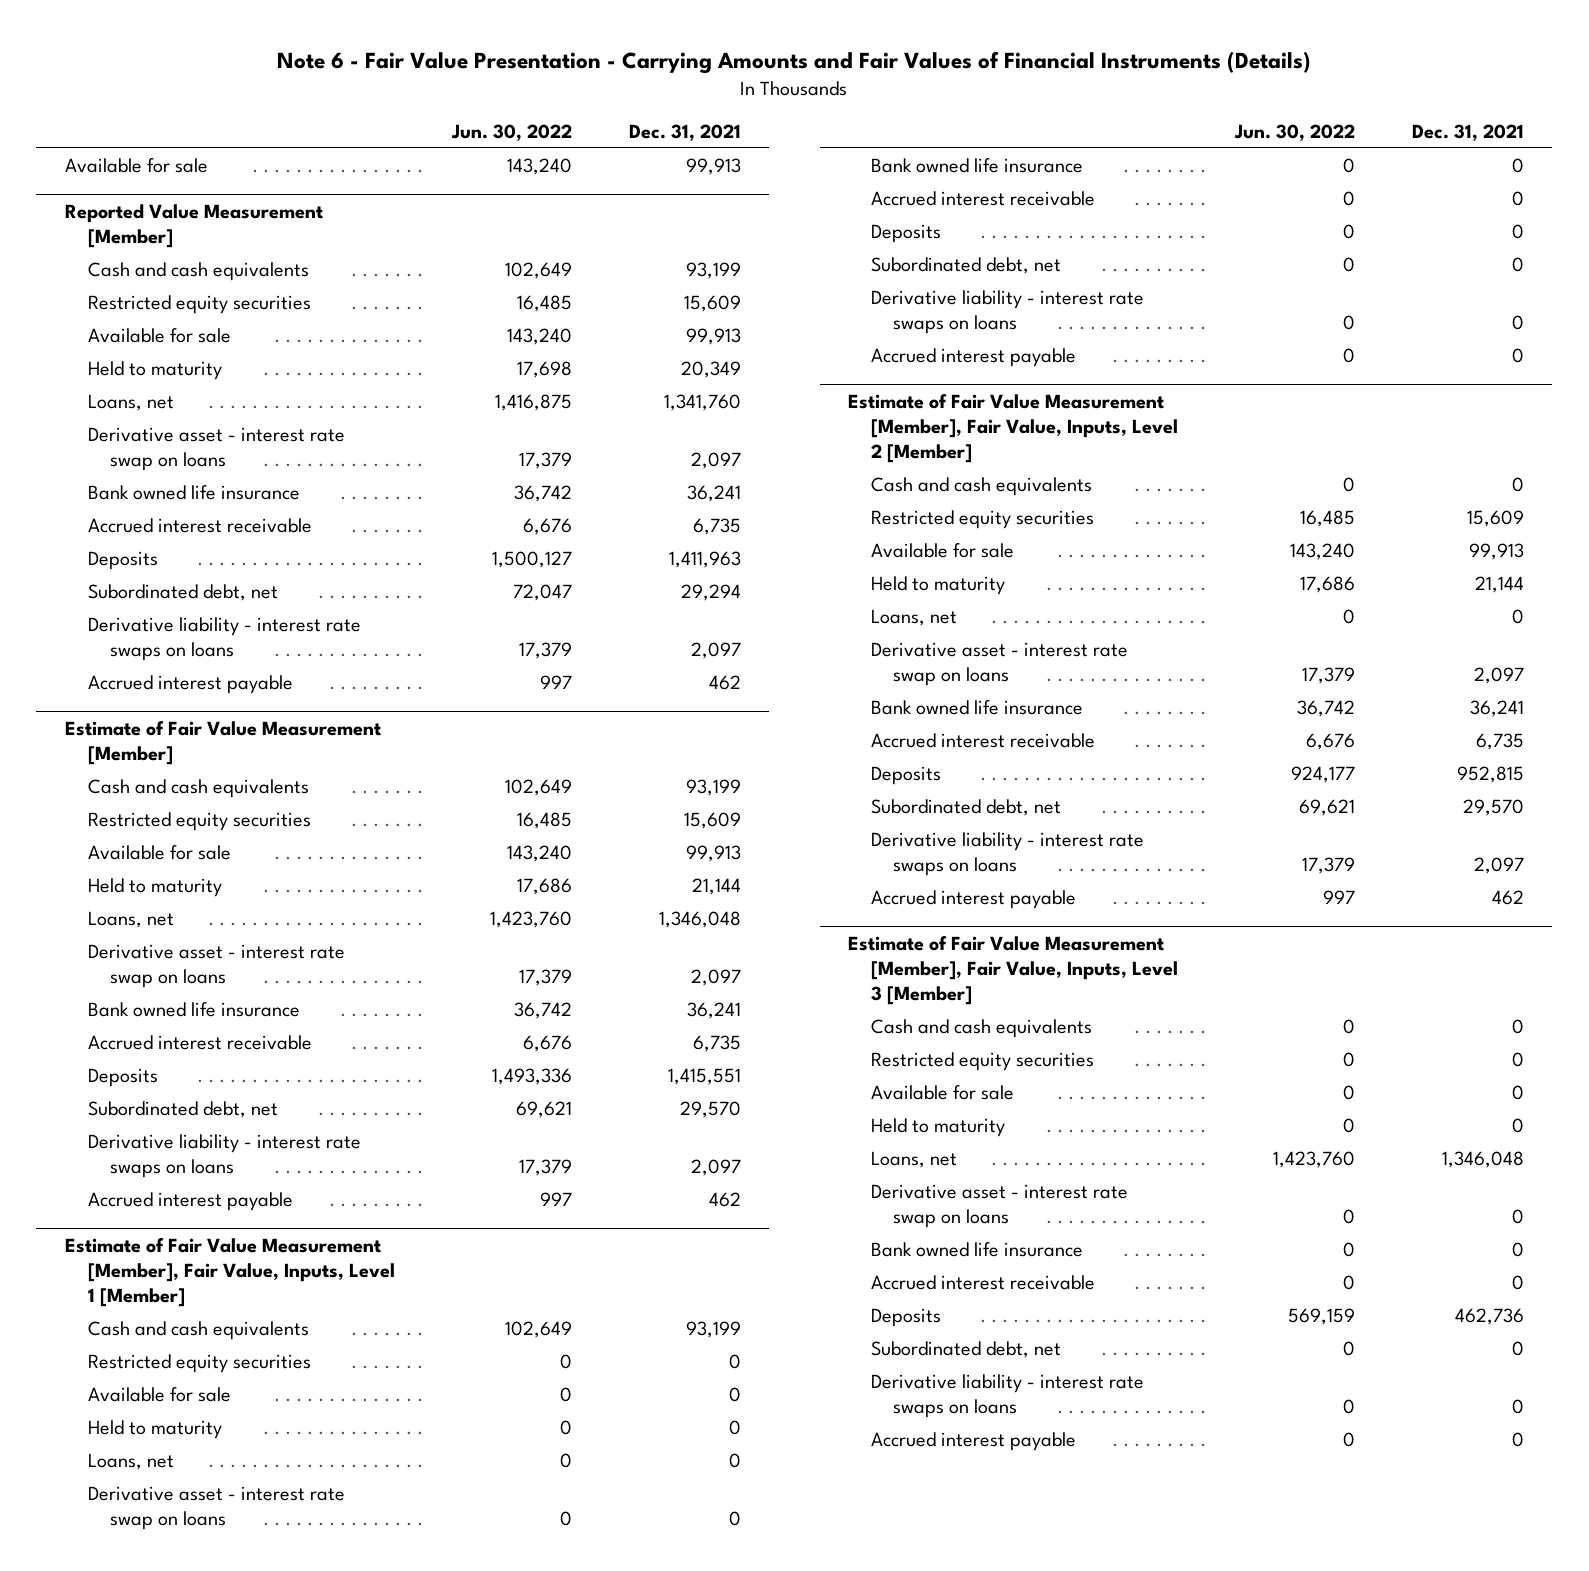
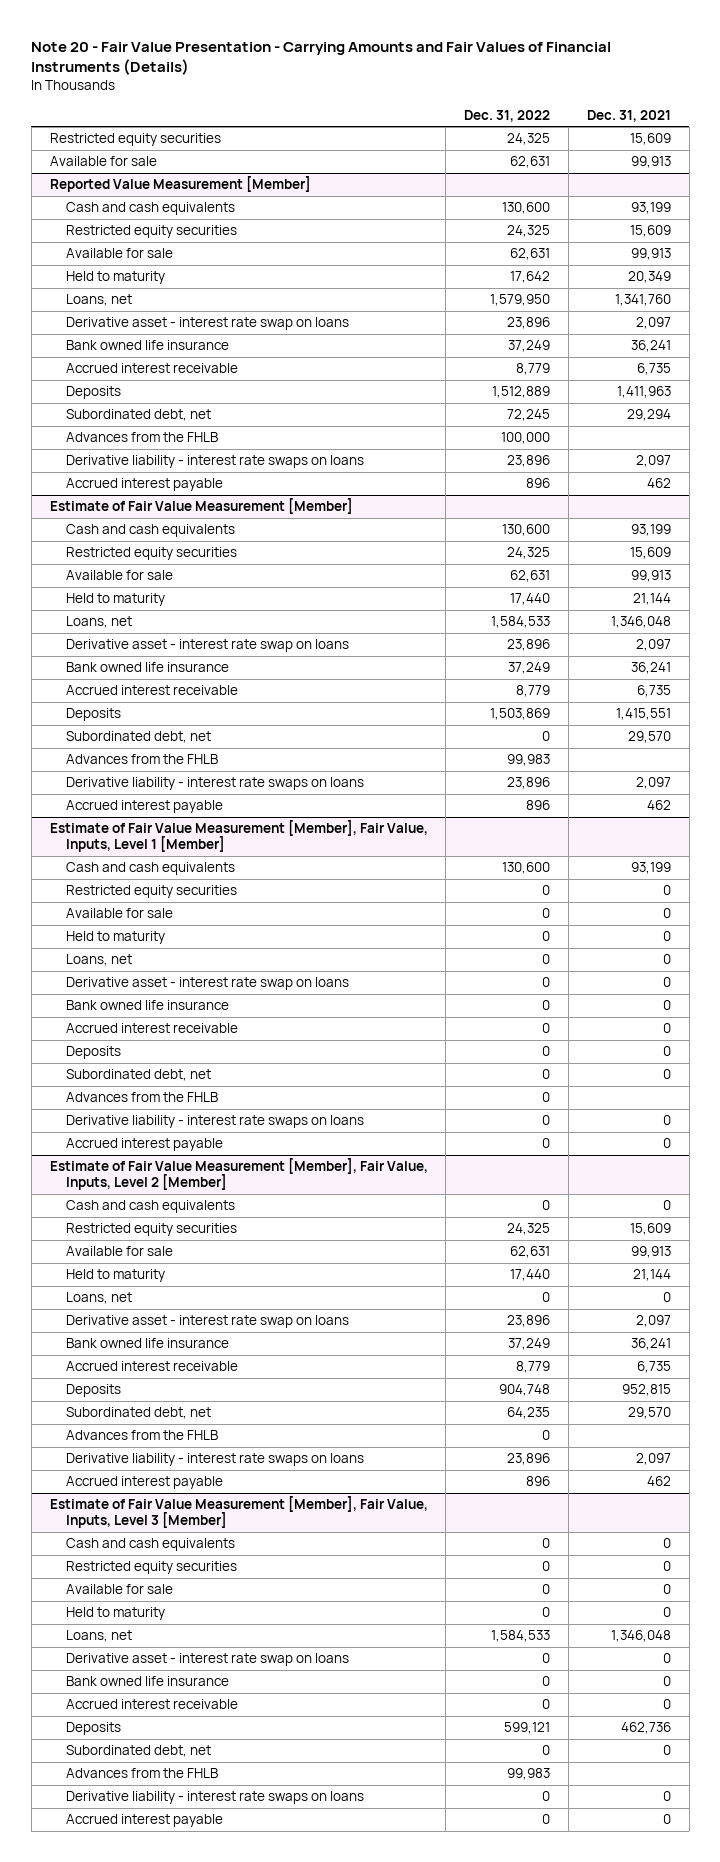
- Note 6 - Fair Value Presentation - Carrying Amounts and Fair Values of Financial Instruments (Details)
+ Note 20 - Fair Value Presentation - Carrying Amounts and Fair Values of Financial Instruments (Details)
- | Jun. 30, 2022 | Dec. 31, 2021
+ | Dec. 31, 2022 | Dec. 31, 2021
+ Restricted equity securities | 24,325 | 15,609
@ Reported Value Measurement [Member]
+ Advances from the FHLB | 100,000 |
@ Estimate of Fair Value Measurement [Member]
+ Advances from the FHLB | 99,983 |
@ Estimate of Fair Value Measurement [Member], Fair Value, Inputs, Level 1 [Member]
+ Advances from the FHLB | 0 |
@ Estimate of Fair Value Measurement [Member], Fair Value, Inputs, Level 2 [Member]
+ Advances from the FHLB | 0 |
@ Estimate of Fair Value Measurement [Member], Fair Value, Inputs, Level 3 [Member]
+ Advances from the FHLB | 99,983 |

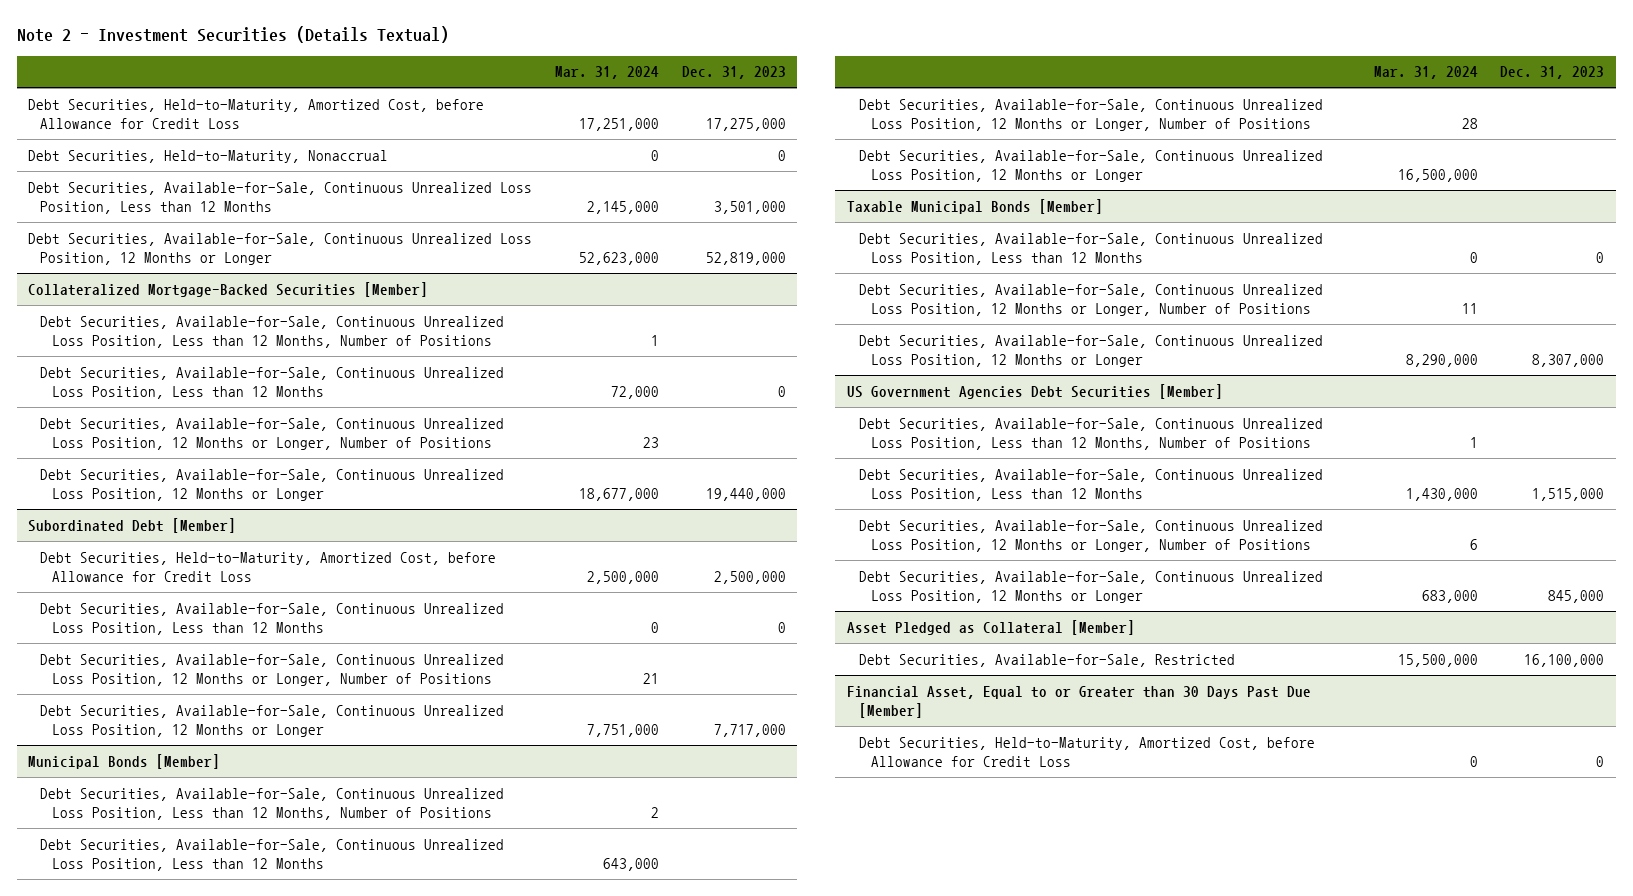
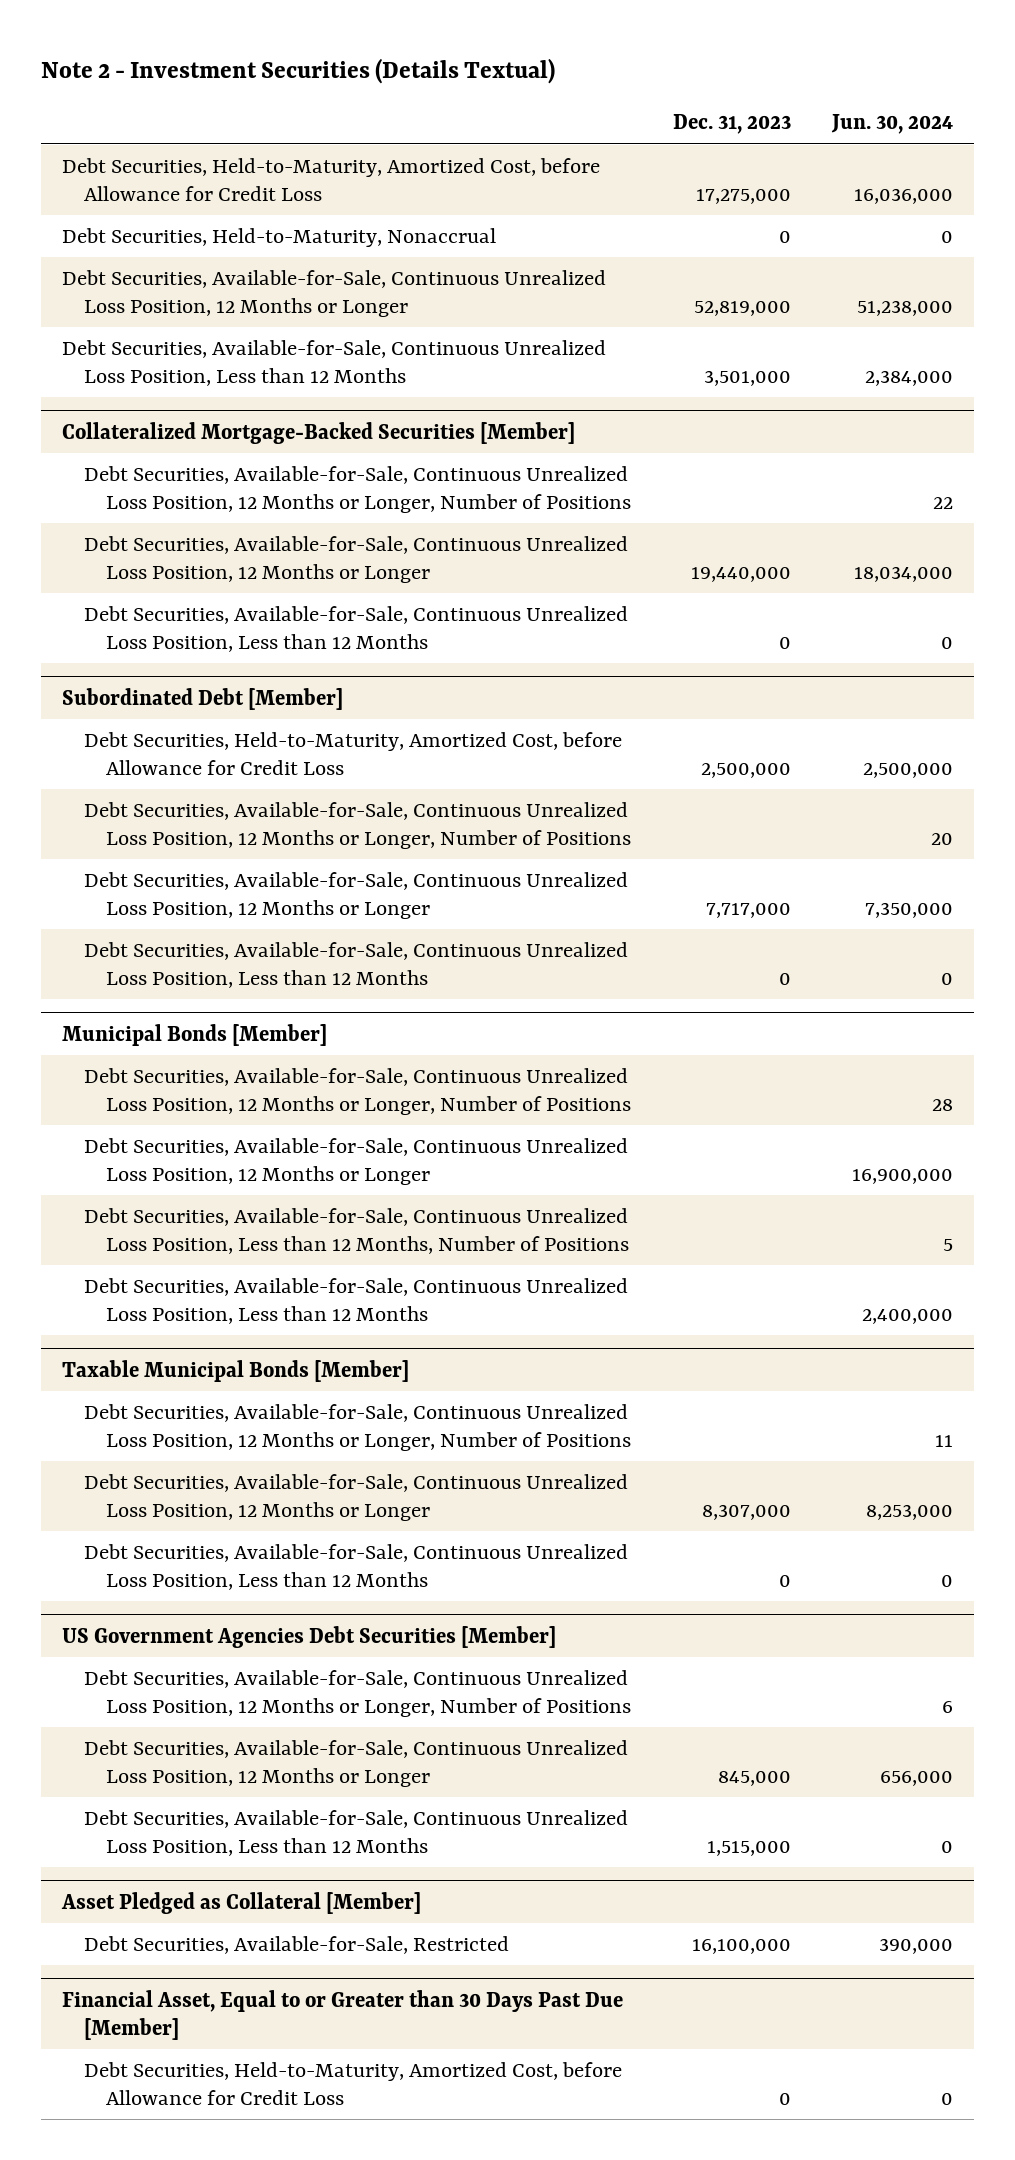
- | Mar. 31, 2024 | Dec. 31, 2023
+ | Dec. 31, 2023 | Jun. 30, 2024
moved down: Debt Securities, Available-for-Sale, Continuous Unrealized Loss Position, Less than 12 Months | 3,501,000 | 2,384,000
@ Collateralized Mortgage-Backed Securities [Member]
- Debt Securities, Available-for-Sale, Continuous Unrealized Loss Position, Less than 12 Months, Number of Positions | 1 |
moved down: Debt Securities, Available-for-Sale, Continuous Unrealized Loss Position, Less than 12 Months | 0 | 0
@ Subordinated Debt [Member]
moved down: Debt Securities, Available-for-Sale, Continuous Unrealized Loss Position, Less than 12 Months | 0 | 0
@ Municipal Bonds [Member]
moved down: Debt Securities, Available-for-Sale, Continuous Unrealized Loss Position, Less than 12 Months, Number of Positions | | 5
moved down: Debt Securities, Available-for-Sale, Continuous Unrealized Loss Position, Less than 12 Months | | 2,400,000
@ Taxable Municipal Bonds [Member]
moved down: Debt Securities, Available-for-Sale, Continuous Unrealized Loss Position, Less than 12 Months | 0 | 0
@ US Government Agencies Debt Securities [Member]
- Debt Securities, Available-for-Sale, Continuous Unrealized Loss Position, Less than 12 Months, Number of Positions | 1 |
moved down: Debt Securities, Available-for-Sale, Continuous Unrealized Loss Position, Less than 12 Months | 1,515,000 | 0

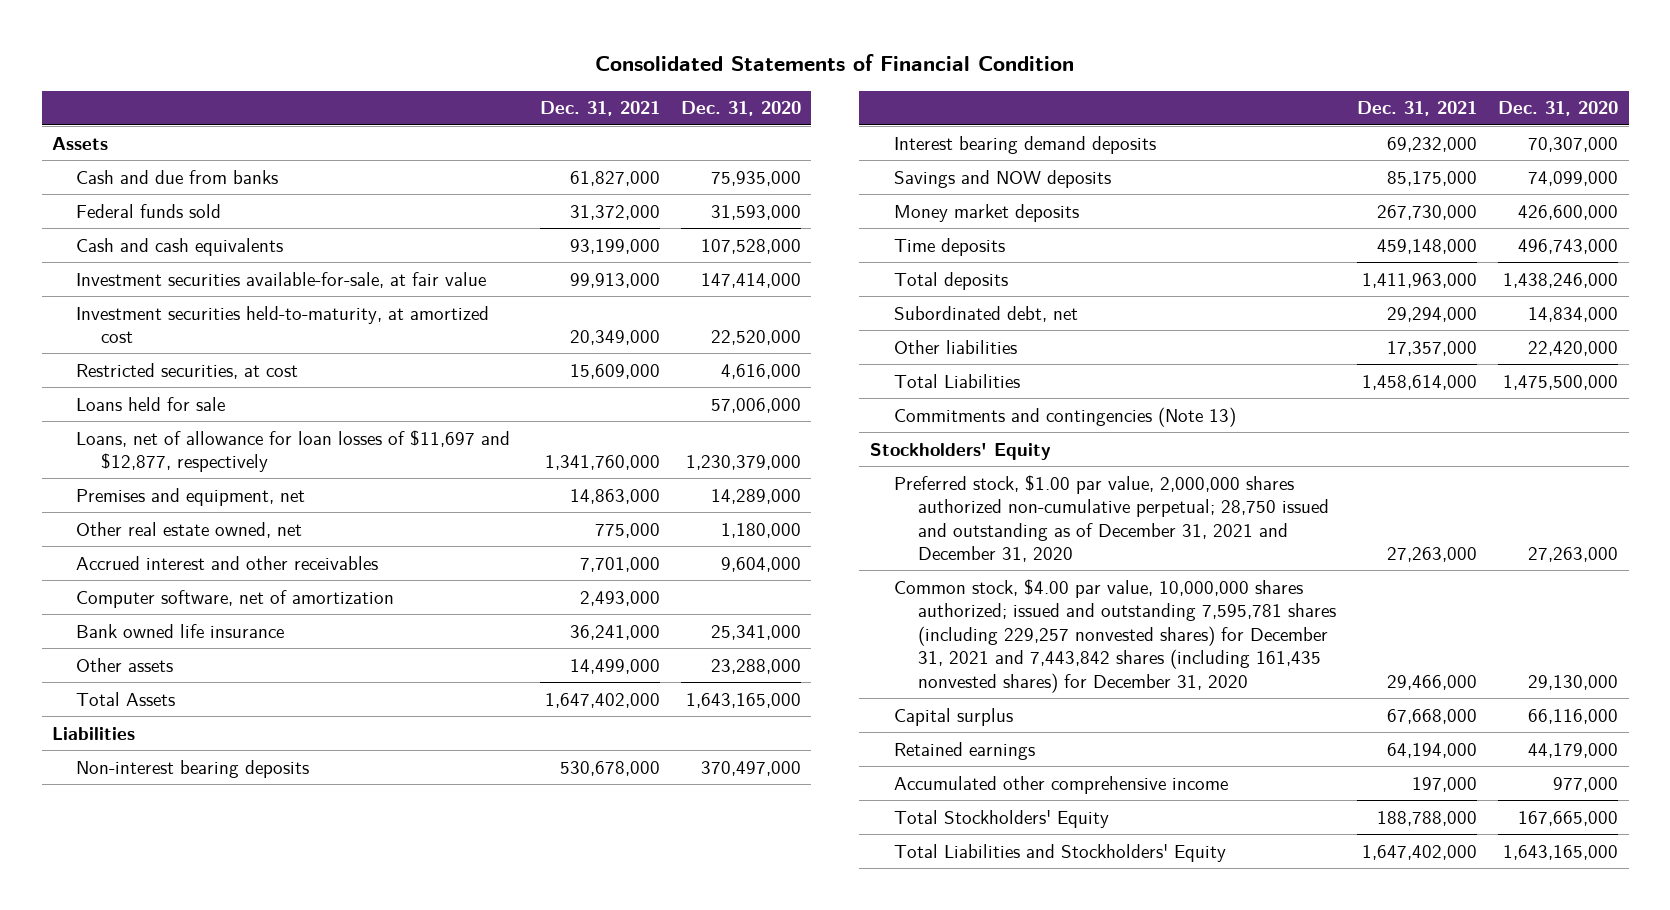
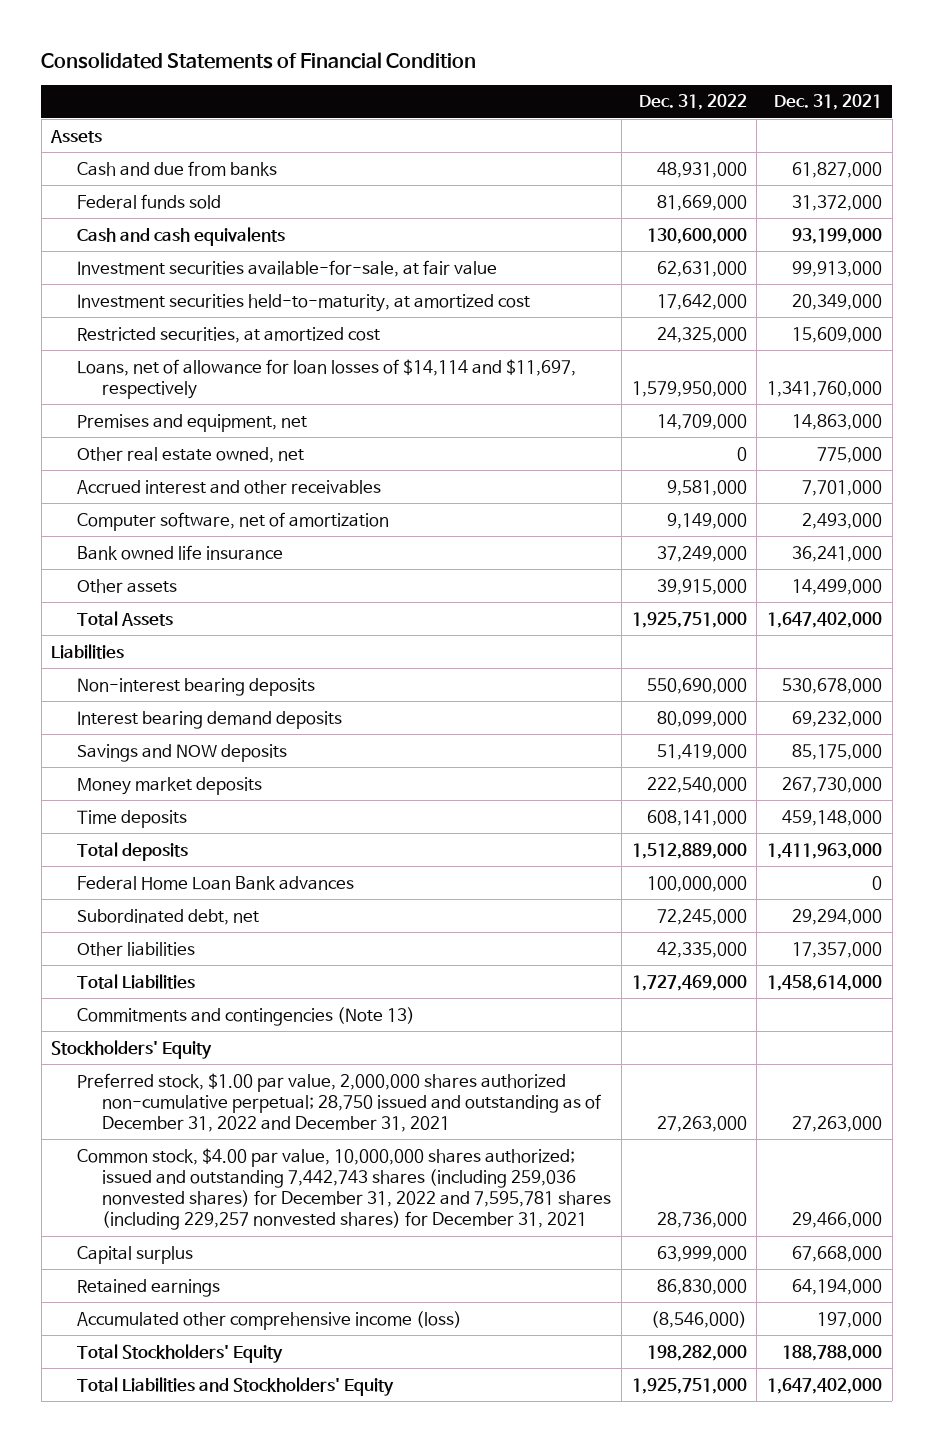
- | Dec. 31, 2021 | Dec. 31, 2020
+ | Dec. 31, 2022 | Dec. 31, 2021
- Restricted securities, at cost | 15,609,000 | 4,616,000
- Loans held for sale | | 57,006,000
- Loans, net of allowance for loan losses of $11,697 and $12,877, respectively | 1,341,760,000 | 1,230,379,000
+ Restricted securities, at amortized cost | 24,325,000 | 15,609,000
+ Loans, net of allowance for loan losses of $14,114 and $11,697, respectively | 1,579,950,000 | 1,341,760,000
+ Federal Home Loan Bank advances | 100,000,000 | 0
- Preferred stock, $1.00 par value, 2,000,000 shares authorized non-cumulative perpetual; 28,750 issued and outstanding as of December 31, 2021 and December 31, 2020 | 27,263,000 | 27,263,000
- Common stock, $4.00 par value, 10,000,000 shares authorized; issued and outstanding 7,595,781 shares (including 229,257 nonvested shares) for December 31, 2021 and 7,443,842 shares (including 161,435 nonvested shares) for December 31, 2020 | 29,466,000 | 29,130,000
+ Preferred stock, $1.00 par value, 2,000,000 shares authorized non-cumulative perpetual; 28,750 issued and outstanding as of December 31, 2022 and December 31, 2021 | 27,263,000 | 27,263,000
+ Common stock, $4.00 par value, 10,000,000 shares authorized; issued and outstanding 7,442,743 shares (including 259,036 nonvested shares) for December 31, 2022 and 7,595,781 shares (including 229,257 nonvested shares) for December 31, 2021 | 28,736,000 | 29,466,000
- Accumulated other comprehensive income | 197,000 | 977,000
+ Accumulated other comprehensive income (loss) | (8,546,000) | 197,000

